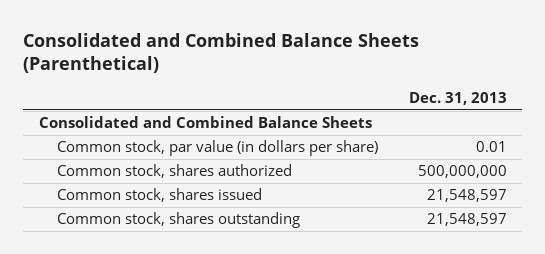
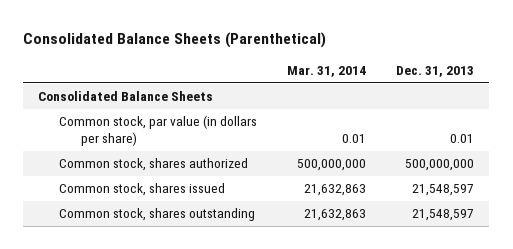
- Consolidated and Combined Balance Sheets (Parenthetical)
+ Consolidated Balance Sheets (Parenthetical)
- | Dec. 31, 2013
+ | Mar. 31, 2014 | Dec. 31, 2013
- Consolidated and Combined Balance Sheets
+ Consolidated Balance Sheets

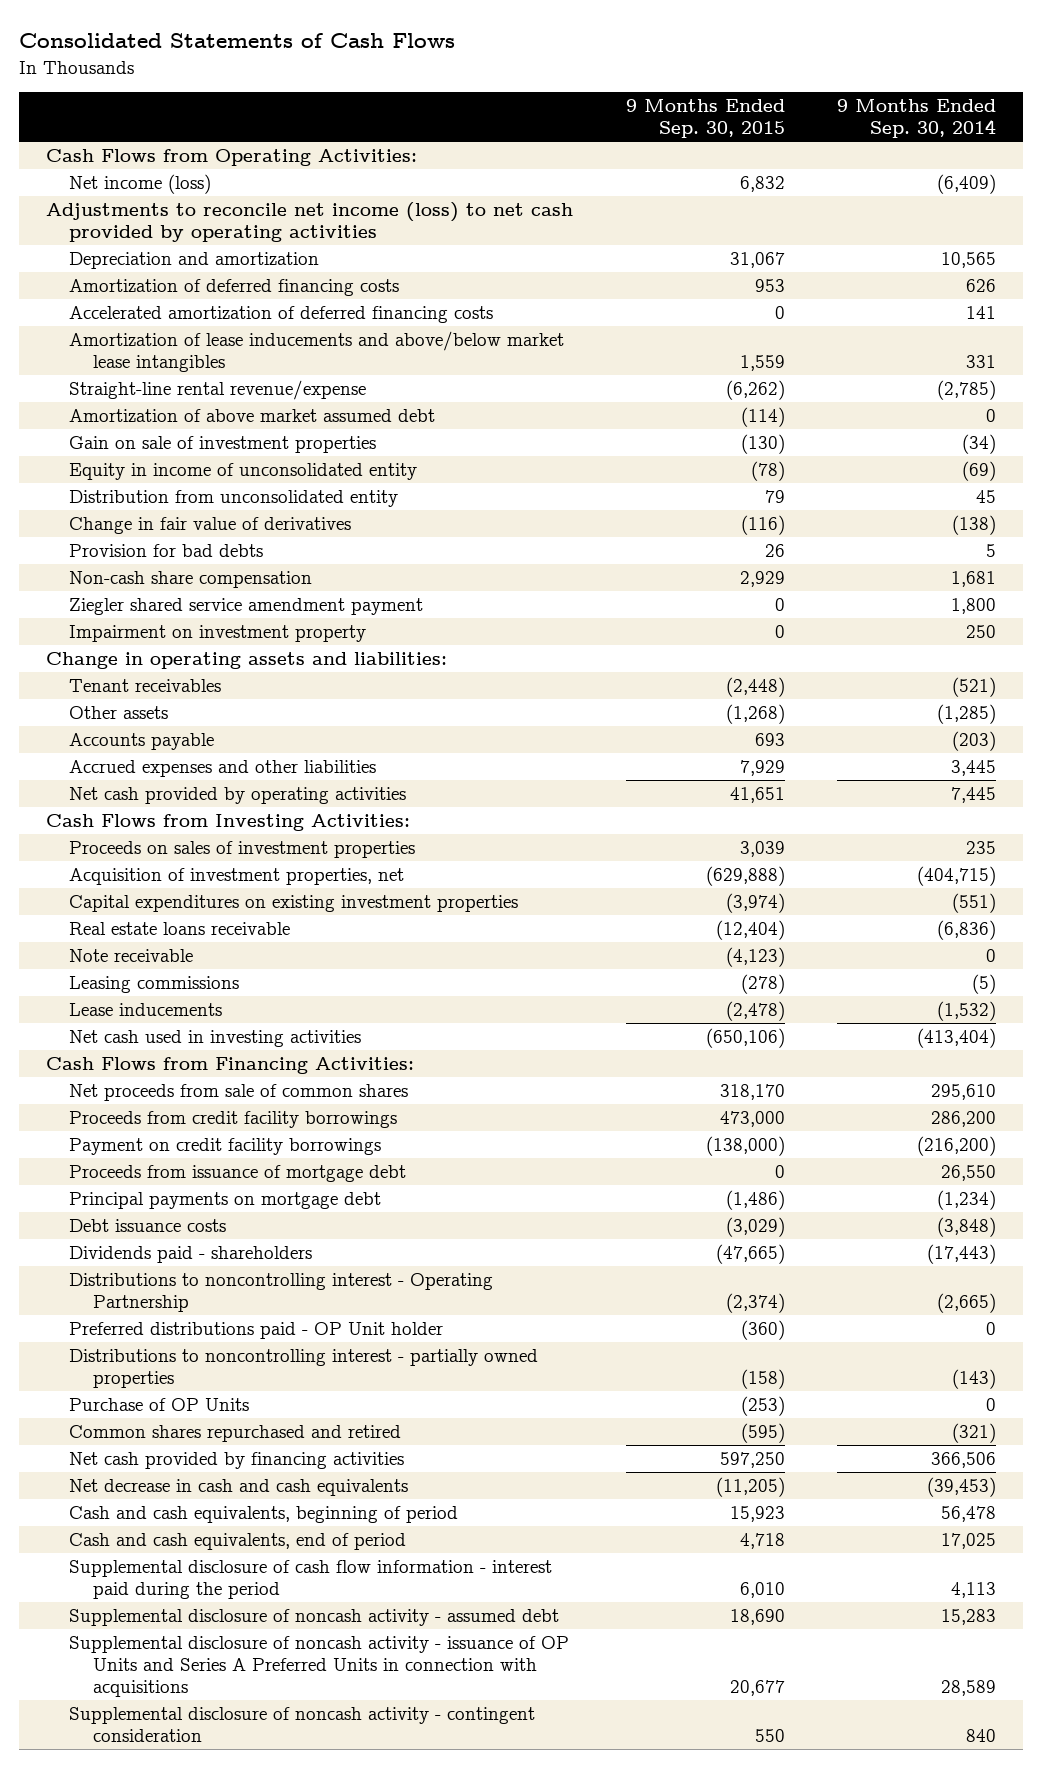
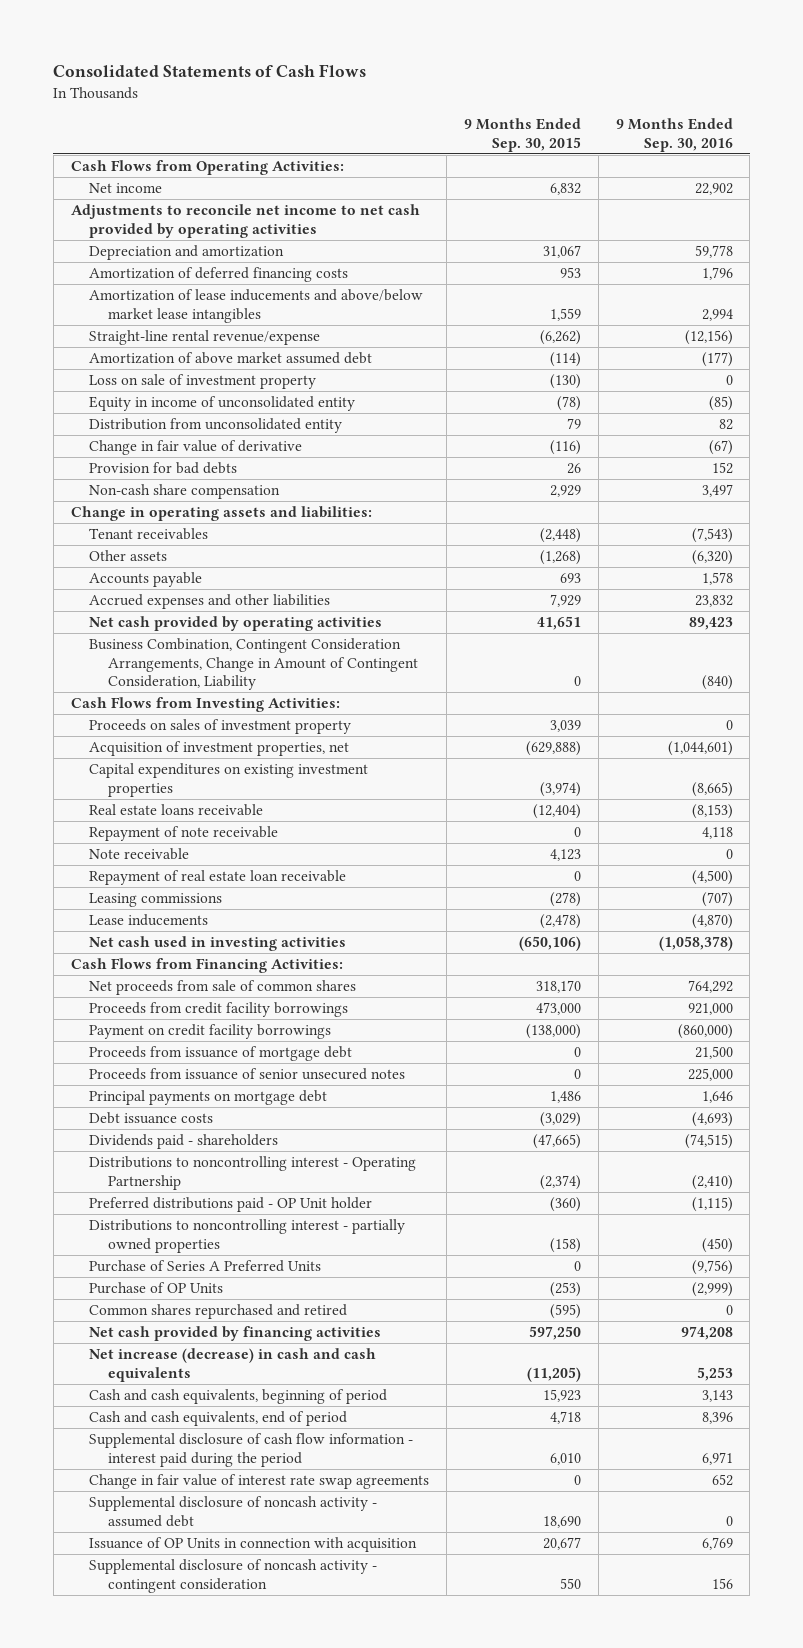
- | 9 Months Ended Sep. 30, 2015 | 9 Months Ended Sep. 30, 2014
+ | 9 Months Ended Sep. 30, 2015 | 9 Months Ended Sep. 30, 2016
- Net income (loss) | 6,832 | (6,409)
- Adjustments to reconcile net income (loss) to net cash provided by operating activities
+ Net income | 6,832 | 22,902
+ Adjustments to reconcile net income to net cash provided by operating activities
- Accelerated amortization of deferred financing costs | 0 | 141
- Gain on sale of investment properties | (130) | (34)
+ Loss on sale of investment property | (130) | 0
- Change in fair value of derivatives | (116) | (138)
+ Change in fair value of derivative | (116) | (67)
- Ziegler shared service amendment payment | 0 | 1,800
- Impairment on investment property | 0 | 250
+ Business Combination, Contingent Consideration Arrangements, Change in Amount of Contingent Consideration, Liability | 0 | (840)
- Proceeds on sales of investment properties | 3,039 | 235
+ Proceeds on sales of investment property | 3,039 | 0
- Note receivable | (4,123) | 0
+ Repayment of note receivable | 0 | 4,118
+ Note receivable | 4,123 | 0
+ Repayment of real estate loan receivable | 0 | (4,500)
- Principal payments on mortgage debt | (1,486) | (1,234)
+ Proceeds from issuance of senior unsecured notes | 0 | 225,000
+ Principal payments on mortgage debt | 1,486 | 1,646
+ Purchase of Series A Preferred Units | 0 | (9,756)
- Net decrease in cash and cash equivalents | (11,205) | (39,453)
+ Net increase (decrease) in cash and cash equivalents | (11,205) | 5,253
+ Change in fair value of interest rate swap agreements | 0 | 652
- Supplemental disclosure of noncash activity - issuance of OP Units and Series A Preferred Units in connection with acquisitions | 20,677 | 28,589
+ Issuance of OP Units in connection with acquisition | 20,677 | 6,769

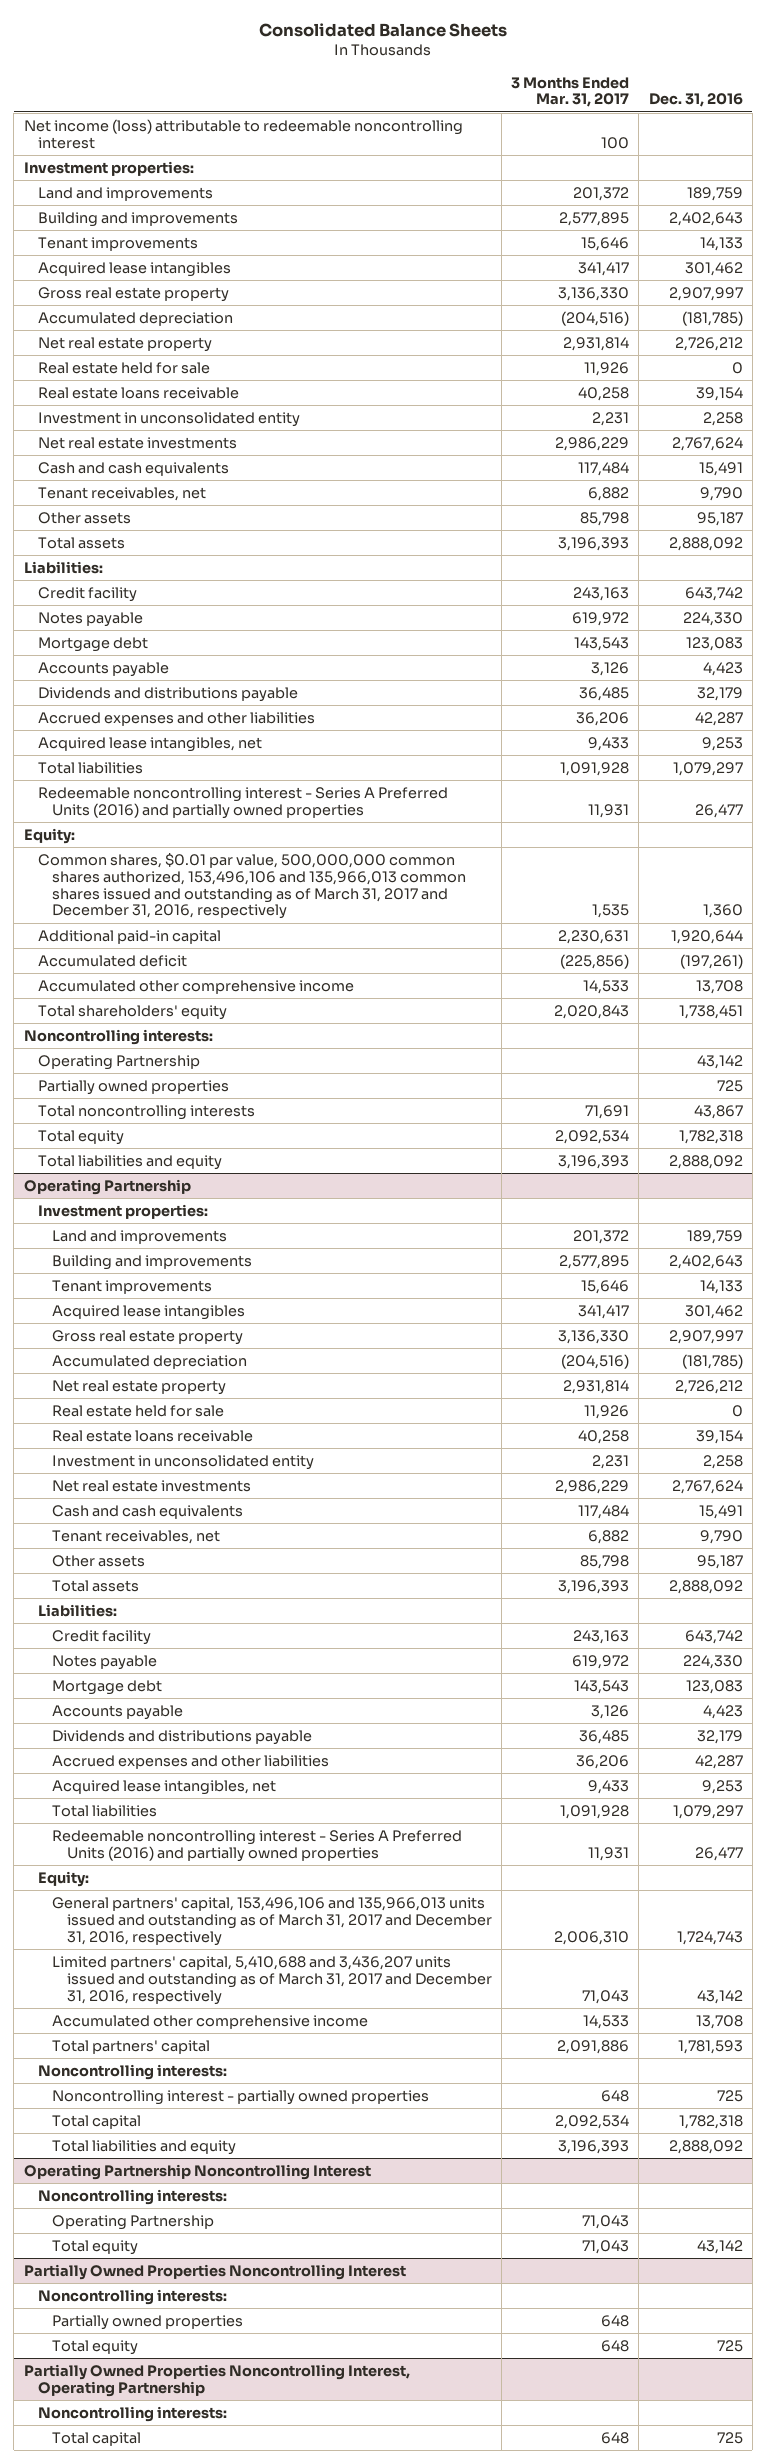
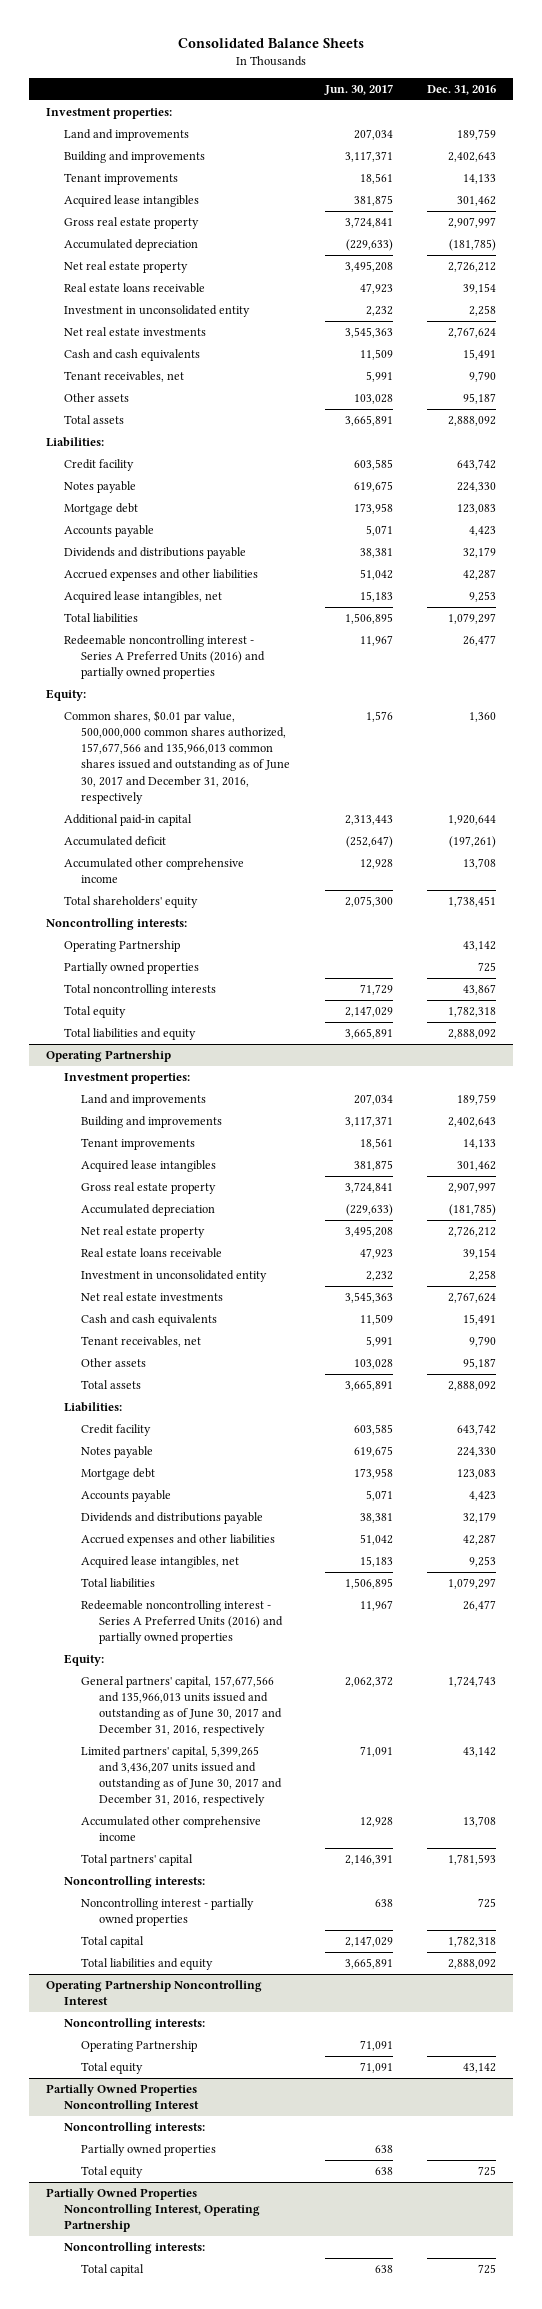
- | 3 Months Ended Mar. 31, 2017 | Dec. 31, 2016
+ | Jun. 30, 2017 | Dec. 31, 2016
- Net income (loss) attributable to redeemable noncontrolling interest | 100 |
- Real estate held for sale | 11,926 | 0
- Common shares, $0.01 par value, 500,000,000 common shares authorized, 153,496,106 and 135,966,013 common shares issued and outstanding as of March 31, 2017 and December 31, 2016, respectively | 1,535 | 1,360
+ Common shares, $0.01 par value, 500,000,000 common shares authorized, 157,677,566 and 135,966,013 common shares issued and outstanding as of June 30, 2017 and December 31, 2016, respectively | 1,576 | 1,360
@ Operating Partnership
- Real estate held for sale | 11,926 | 0
- General partners' capital, 153,496,106 and 135,966,013 units issued and outstanding as of March 31, 2017 and December 31, 2016, respectively | 2,006,310 | 1,724,743
- Limited partners' capital, 5,410,688 and 3,436,207 units issued and outstanding as of March 31, 2017 and December 31, 2016, respectively | 71,043 | 43,142
+ General partners' capital, 157,677,566 and 135,966,013 units issued and outstanding as of June 30, 2017 and December 31, 2016, respectively | 2,062,372 | 1,724,743
+ Limited partners' capital, 5,399,265 and 3,436,207 units issued and outstanding as of June 30, 2017 and December 31, 2016, respectively | 71,091 | 43,142

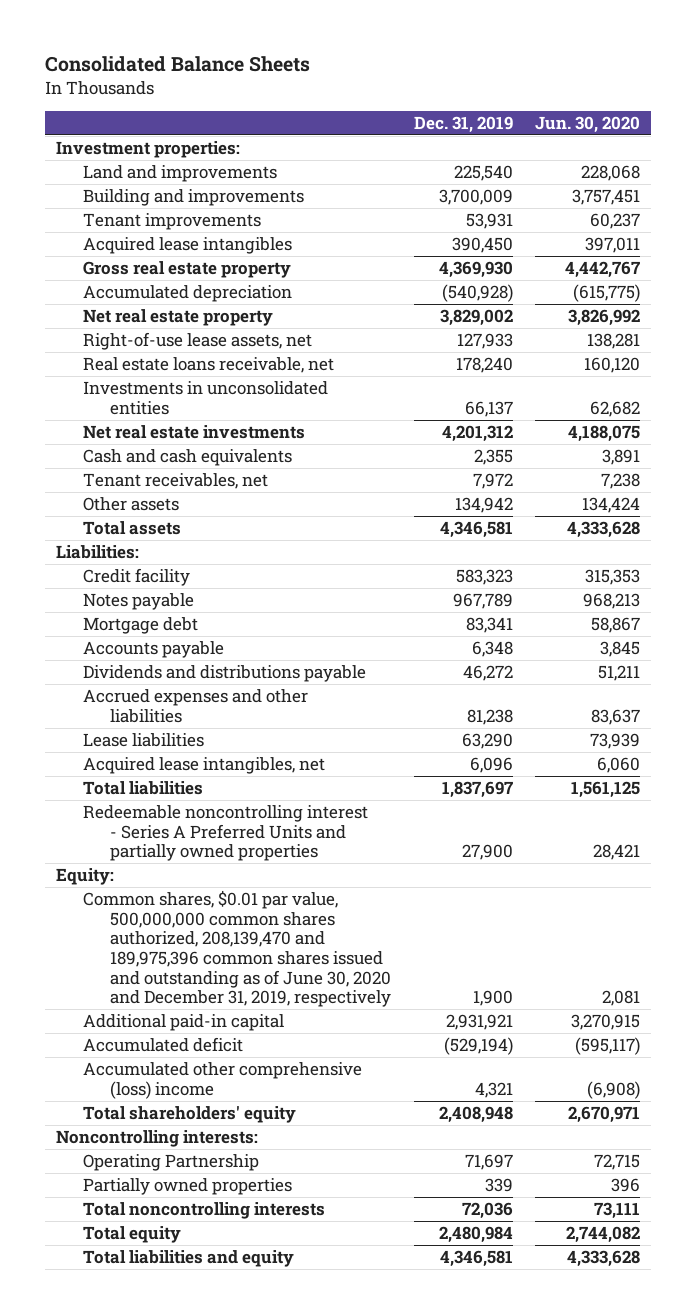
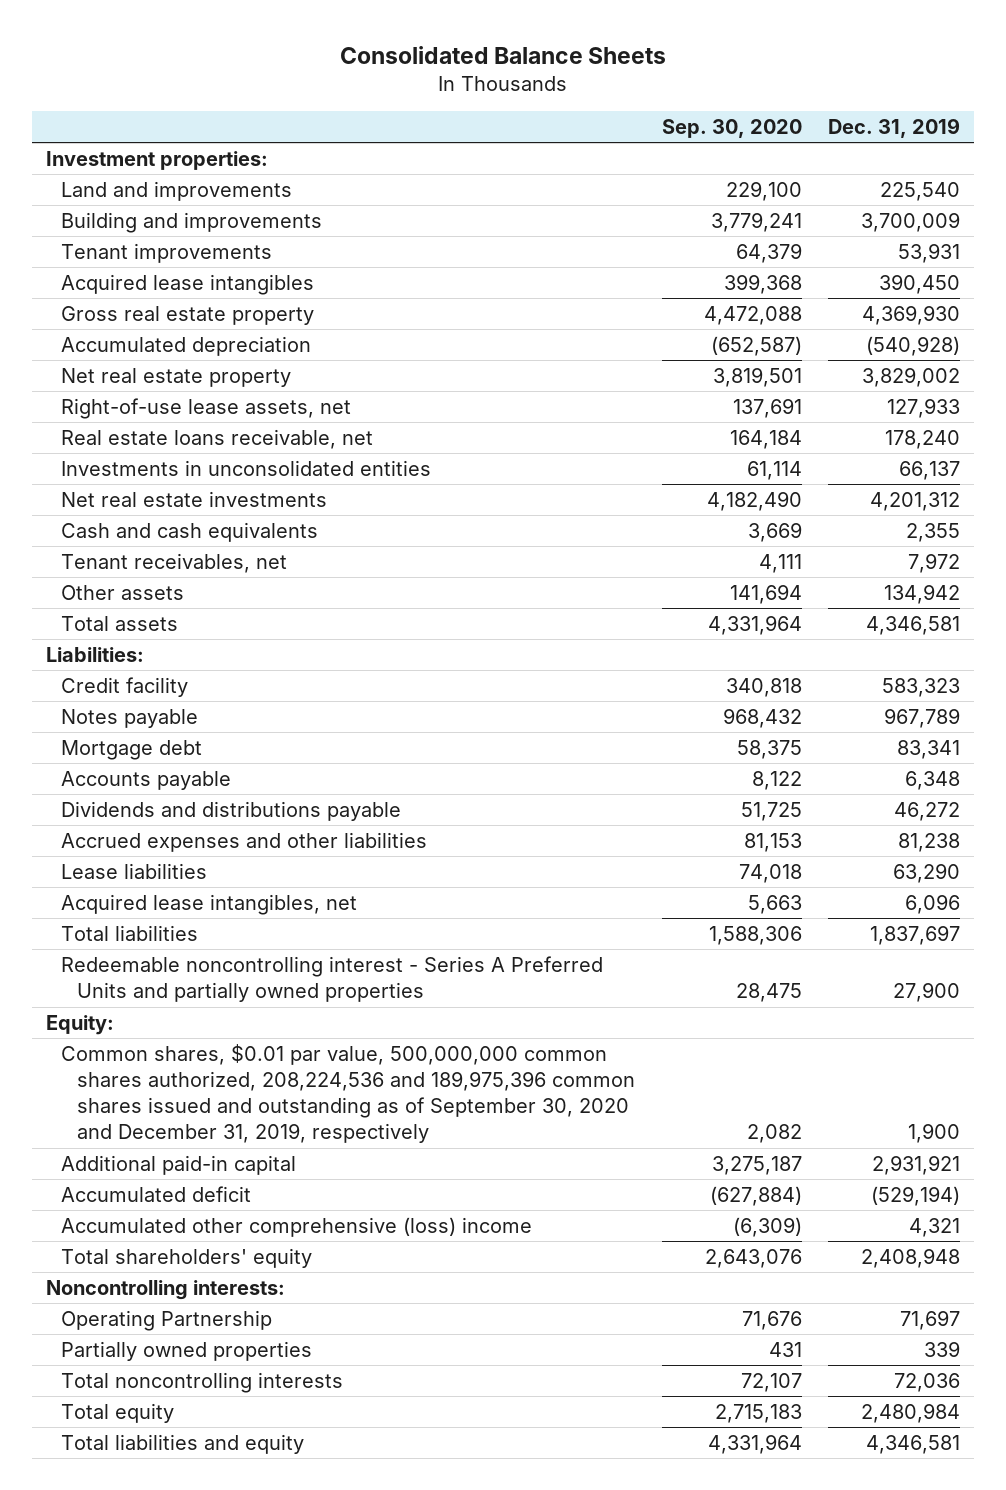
- | Dec. 31, 2019 | Jun. 30, 2020
+ | Sep. 30, 2020 | Dec. 31, 2019
- Common shares, $0.01 par value, 500,000,000 common shares authorized, 208,139,470 and 189,975,396 common shares issued and outstanding as of June 30, 2020 and December 31, 2019, respectively | 1,900 | 2,081
+ Common shares, $0.01 par value, 500,000,000 common shares authorized, 208,224,536 and 189,975,396 common shares issued and outstanding as of September 30, 2020 and December 31, 2019, respectively | 2,082 | 1,900

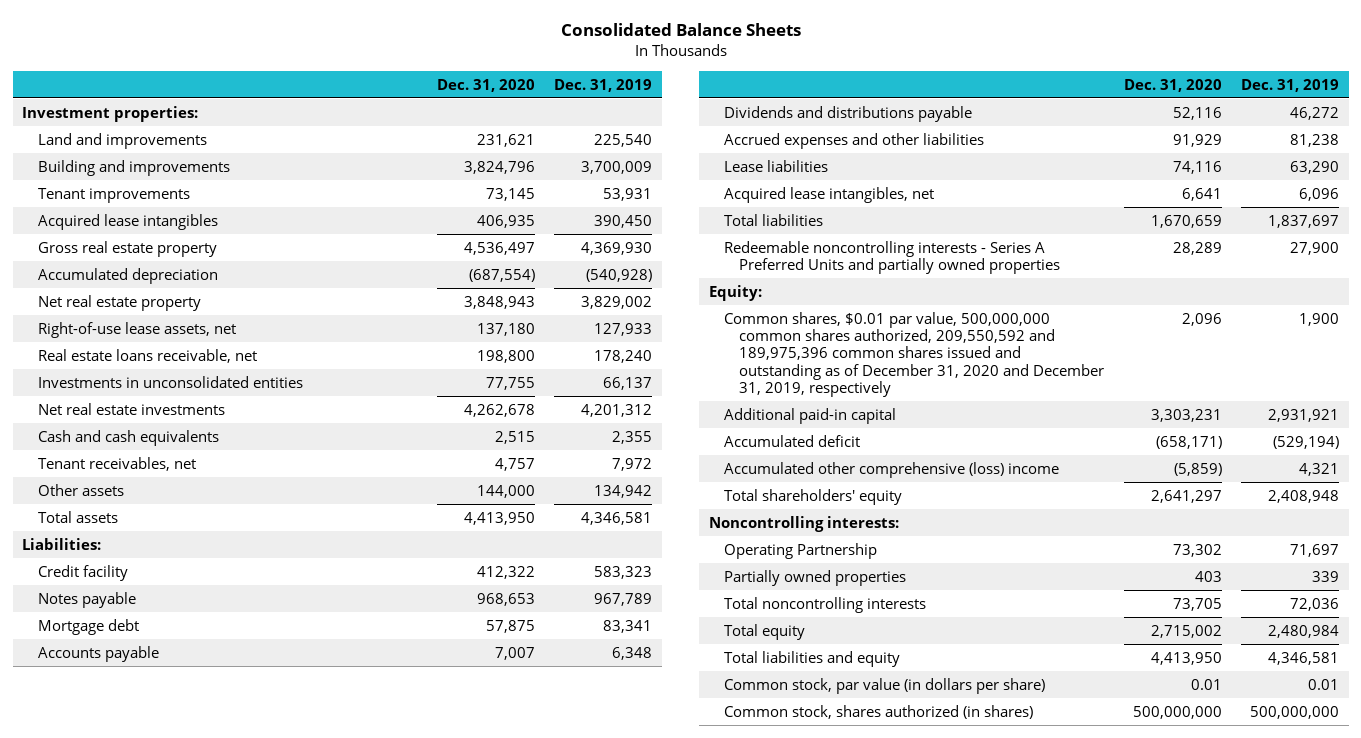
- | Sep. 30, 2020 | Dec. 31, 2019
+ | Dec. 31, 2020 | Dec. 31, 2019
- Redeemable noncontrolling interest - Series A Preferred Units and partially owned properties | 28,475 | 27,900
+ Redeemable noncontrolling interests - Series A Preferred Units and partially owned properties | 28,289 | 27,900
- Common shares, $0.01 par value, 500,000,000 common shares authorized, 208,224,536 and 189,975,396 common shares issued and outstanding as of September 30, 2020 and December 31, 2019, respectively | 2,082 | 1,900
+ Common shares, $0.01 par value, 500,000,000 common shares authorized, 209,550,592 and 189,975,396 common shares issued and outstanding as of December 31, 2020 and December 31, 2019, respectively | 2,096 | 1,900
+ Common stock, par value (in dollars per share) | 0.01 | 0.01
+ Common stock, shares authorized (in shares) | 500,000,000 | 500,000,000

